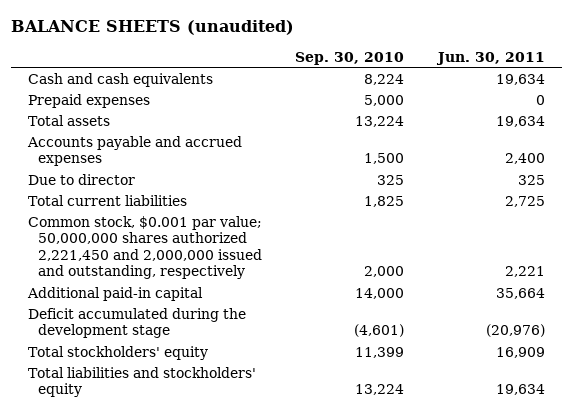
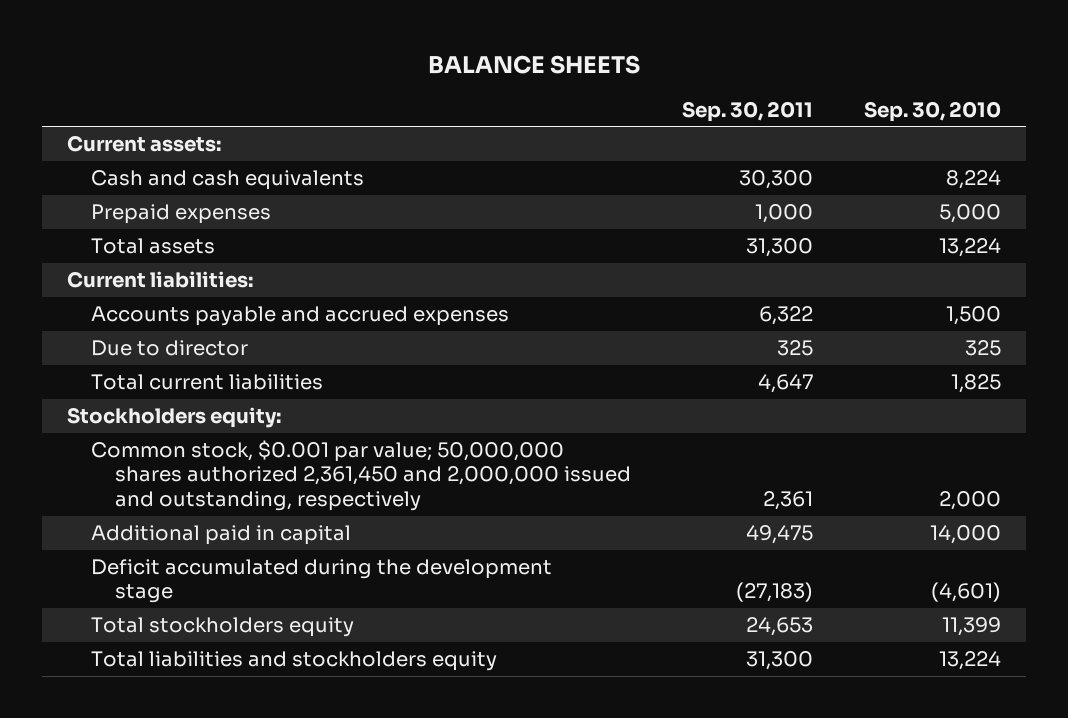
- BALANCE SHEETS (unaudited)
+ BALANCE SHEETS
- | Sep. 30, 2010 | Jun. 30, 2011
+ | Sep. 30, 2011 | Sep. 30, 2010
+ Current assets:
+ Current liabilities:
- Common stock, $0.001 par value; 50,000,000 shares authorized 2,221,450 and 2,000,000 issued and outstanding, respectively | 2,000 | 2,221
- Additional paid-in capital | 14,000 | 35,664
+ Stockholders equity:
+ Common stock, $0.001 par value; 50,000,000 shares authorized 2,361,450 and 2,000,000 issued and outstanding, respectively | 2,361 | 2,000
+ Additional paid in capital | 49,475 | 14,000
- Total stockholders' equity | 11,399 | 16,909
- Total liabilities and stockholders' equity | 13,224 | 19,634
+ Total stockholders equity | 24,653 | 11,399
+ Total liabilities and stockholders equity | 31,300 | 13,224

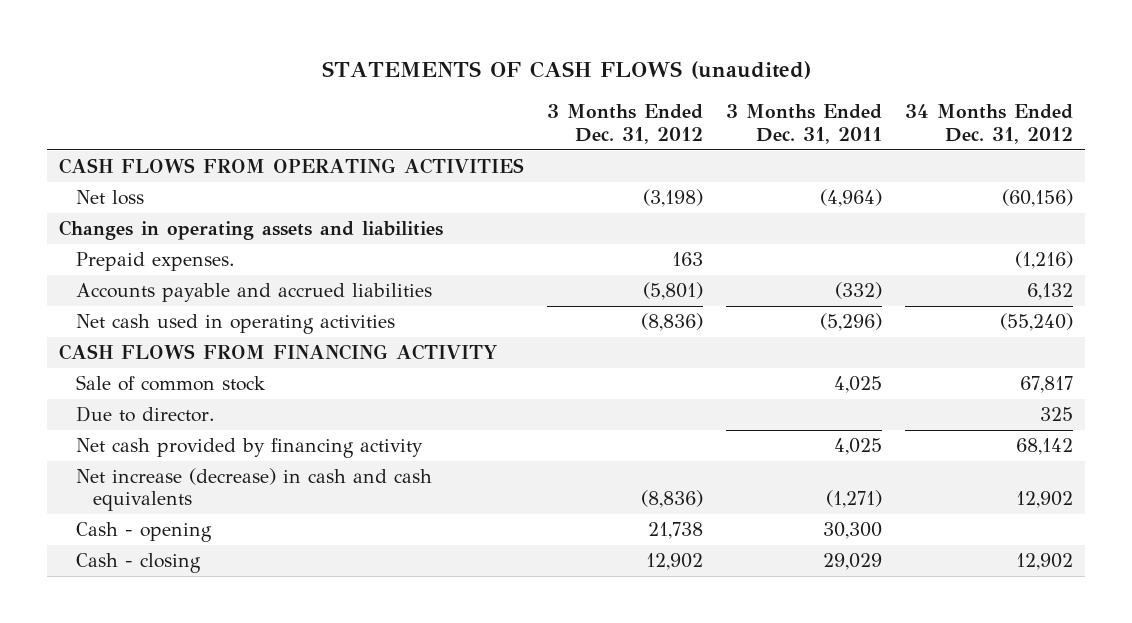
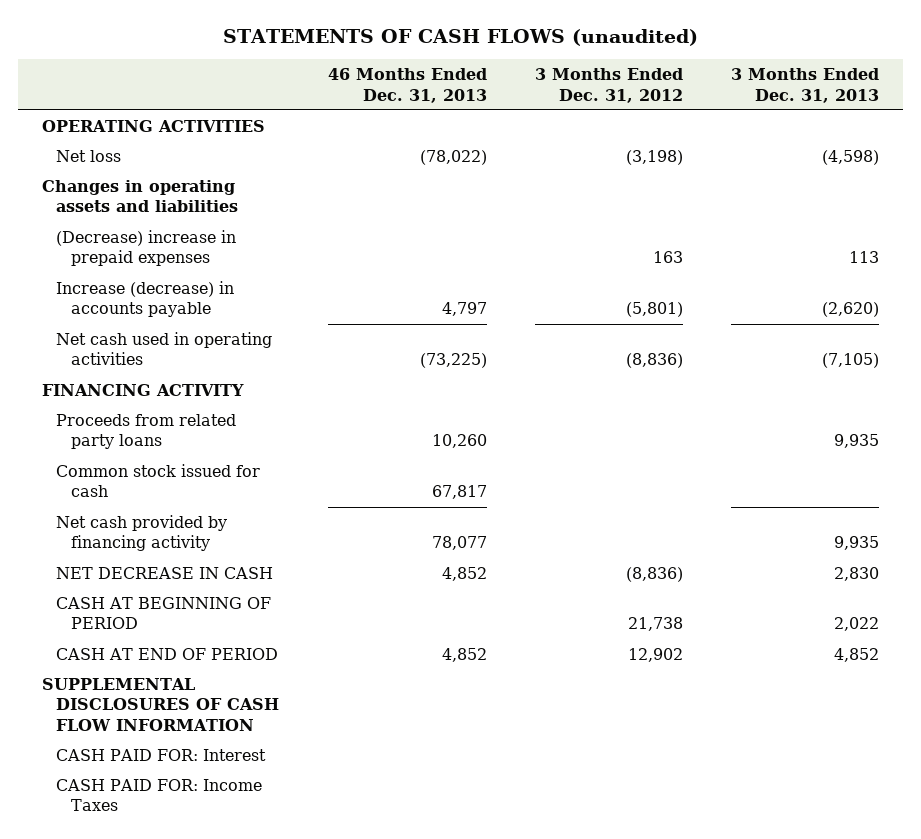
- | 3 Months Ended Dec. 31, 2012 | 3 Months Ended Dec. 31, 2011 | 34 Months Ended Dec. 31, 2012
+ | 46 Months Ended Dec. 31, 2013 | 3 Months Ended Dec. 31, 2012 | 3 Months Ended Dec. 31, 2013
- CASH FLOWS FROM OPERATING ACTIVITIES
+ OPERATING ACTIVITIES
- Prepaid expenses. | 163 | | (1,216)
- Accounts payable and accrued liabilities | (5,801) | (332) | 6,132
+ (Decrease) increase in prepaid expenses | | 163 | 113
+ Increase (decrease) in accounts payable | 4,797 | (5,801) | (2,620)
- CASH FLOWS FROM FINANCING ACTIVITY
- Sale of common stock | | 4,025 | 67,817
- Due to director. | | | 325
+ FINANCING ACTIVITY
+ Proceeds from related party loans | 10,260 | | 9,935
+ Common stock issued for cash | 67,817 | |
- Net increase (decrease) in cash and cash equivalents | (8,836) | (1,271) | 12,902
- Cash - opening | 21,738 | 30,300 |
- Cash - closing | 12,902 | 29,029 | 12,902
+ NET DECREASE IN CASH | 4,852 | (8,836) | 2,830
+ CASH AT BEGINNING OF PERIOD | | 21,738 | 2,022
+ CASH AT END OF PERIOD | 4,852 | 12,902 | 4,852
+ SUPPLEMENTAL DISCLOSURES OF CASH FLOW INFORMATION
+ CASH PAID FOR: Interest
+ CASH PAID FOR: Income Taxes

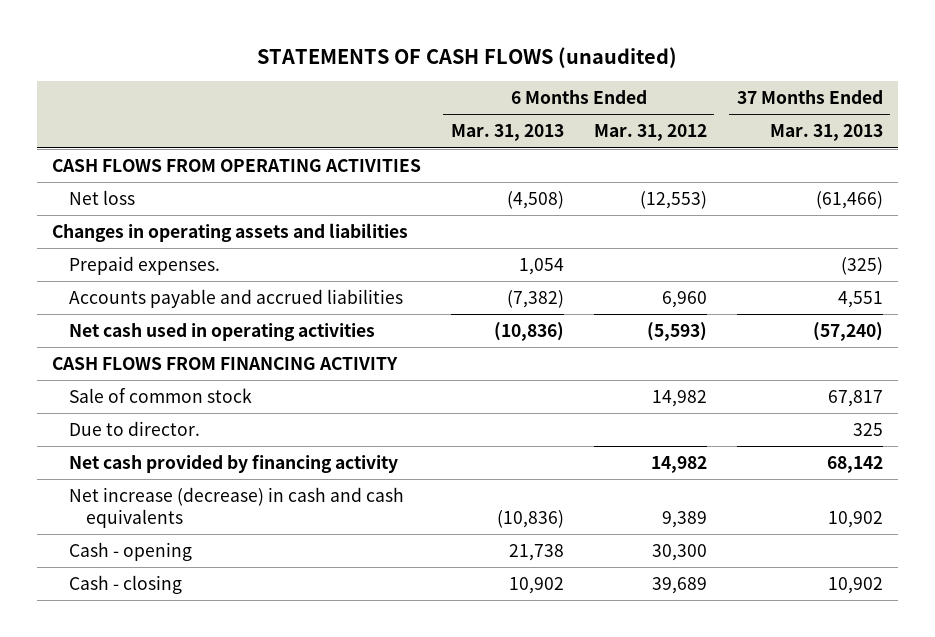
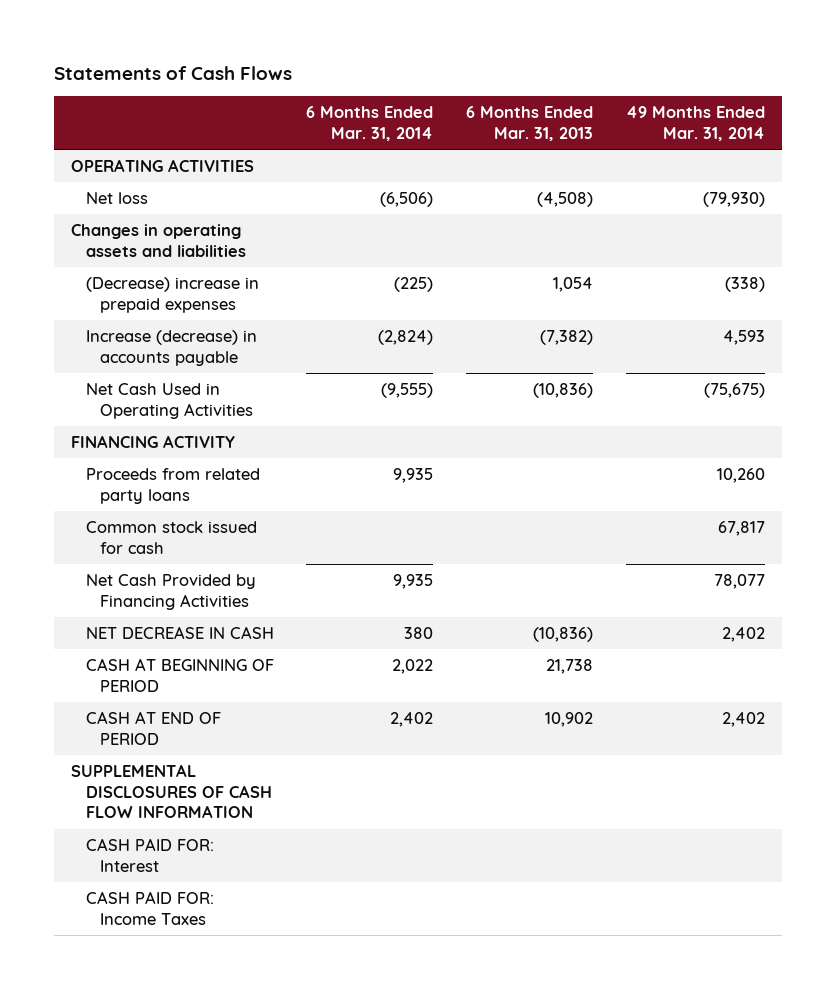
- STATEMENTS OF CASH FLOWS (unaudited)
+ Statements of Cash Flows
- | 6 Months Ended Mar. 31, 2013 | 6 Months Ended Mar. 31, 2012 | 37 Months Ended Mar. 31, 2013
+ | 6 Months Ended Mar. 31, 2014 | 6 Months Ended Mar. 31, 2013 | 49 Months Ended Mar. 31, 2014
- CASH FLOWS FROM OPERATING ACTIVITIES
+ OPERATING ACTIVITIES
- Prepaid expenses. | 1,054 | | (325)
- Accounts payable and accrued liabilities | (7,382) | 6,960 | 4,551
- Net cash used in operating activities | (10,836) | (5,593) | (57,240)
- CASH FLOWS FROM FINANCING ACTIVITY
- Sale of common stock | | 14,982 | 67,817
- Due to director. | | | 325
- Net cash provided by financing activity | | 14,982 | 68,142
- Net increase (decrease) in cash and cash equivalents | (10,836) | 9,389 | 10,902
- Cash - opening | 21,738 | 30,300 |
- Cash - closing | 10,902 | 39,689 | 10,902
+ (Decrease) increase in prepaid expenses | (225) | 1,054 | (338)
+ Increase (decrease) in accounts payable | (2,824) | (7,382) | 4,593
+ Net Cash Used in Operating Activities | (9,555) | (10,836) | (75,675)
+ FINANCING ACTIVITY
+ Proceeds from related party loans | 9,935 | | 10,260
+ Common stock issued for cash | | | 67,817
+ Net Cash Provided by Financing Activities | 9,935 | | 78,077
+ NET DECREASE IN CASH | 380 | (10,836) | 2,402
+ CASH AT BEGINNING OF PERIOD | 2,022 | 21,738 |
+ CASH AT END OF PERIOD | 2,402 | 10,902 | 2,402
+ SUPPLEMENTAL DISCLOSURES OF CASH FLOW INFORMATION
+ CASH PAID FOR: Interest
+ CASH PAID FOR: Income Taxes

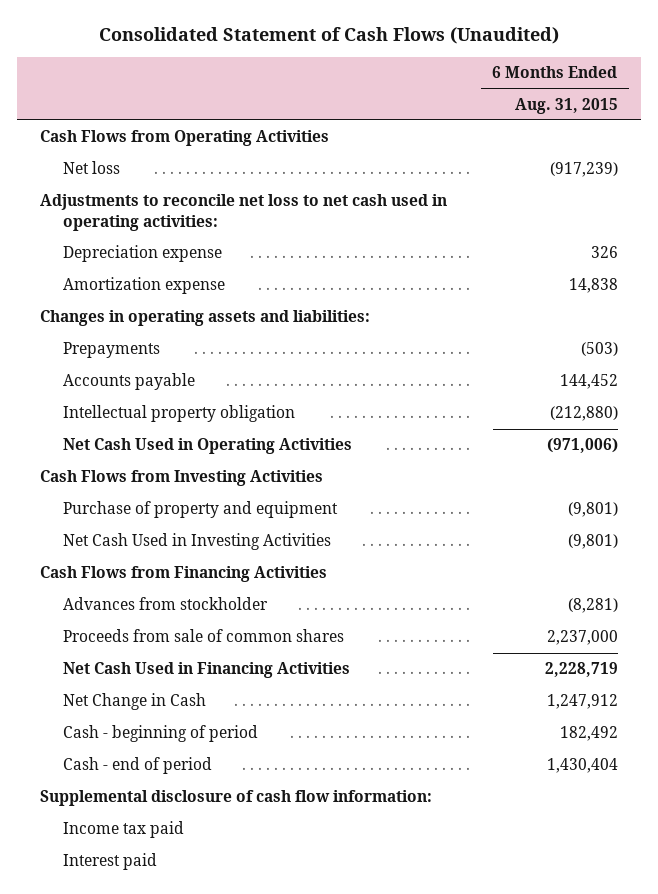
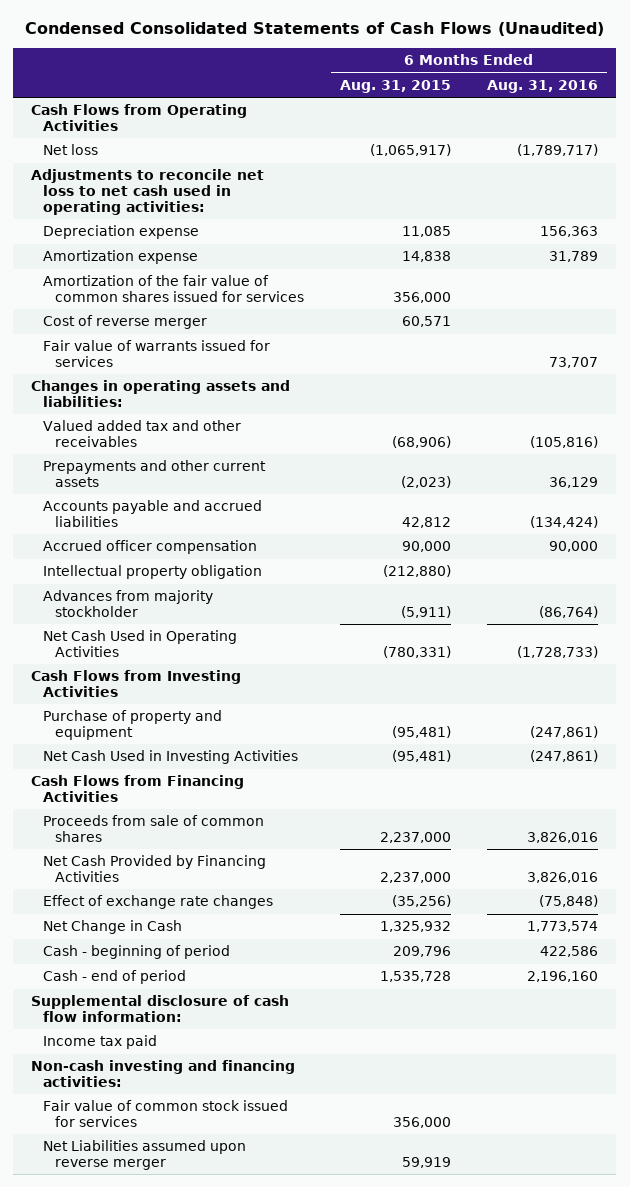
- Consolidated Statement of Cash Flows (Unaudited)
+ Condensed Consolidated Statements of Cash Flows (Unaudited)
- | 6 Months Ended Aug. 31, 2015
+ | 6 Months Ended Aug. 31, 2015 | 6 Months Ended Aug. 31, 2016
- Net loss | (917,239)
+ Net loss | (1,065,917) | (1,789,717)
- Depreciation expense | 326
+ Depreciation expense | 11,085 | 156,363
+ Amortization of the fair value of common shares issued for services | 356,000 |
+ Cost of reverse merger | 60,571 |
+ Fair value of warrants issued for services | | 73,707
- Prepayments | (503)
- Accounts payable | 144,452
+ Valued added tax and other receivables | (68,906) | (105,816)
+ Prepayments and other current assets | (2,023) | 36,129
+ Accounts payable and accrued liabilities | 42,812 | (134,424)
+ Accrued officer compensation | 90,000 | 90,000
- Net Cash Used in Operating Activities | (971,006)
+ Advances from majority stockholder | (5,911) | (86,764)
+ Net Cash Used in Operating Activities | (780,331) | (1,728,733)
- Purchase of property and equipment | (9,801)
- Net Cash Used in Investing Activities | (9,801)
+ Purchase of property and equipment | (95,481) | (247,861)
+ Net Cash Used in Investing Activities | (95,481) | (247,861)
- Advances from stockholder | (8,281)
- Net Cash Used in Financing Activities | 2,228,719
- Net Change in Cash | 1,247,912
- Cash - beginning of period | 182,492
- Cash - end of period | 1,430,404
+ Net Cash Provided by Financing Activities | 2,237,000 | 3,826,016
+ Effect of exchange rate changes | (35,256) | (75,848)
+ Net Change in Cash | 1,325,932 | 1,773,574
+ Cash - beginning of period | 209,796 | 422,586
+ Cash - end of period | 1,535,728 | 2,196,160
- Interest paid
+ Non-cash investing and financing activities:
+ Fair value of common stock issued for services | 356,000 |
+ Net Liabilities assumed upon reverse merger | 59,919 |

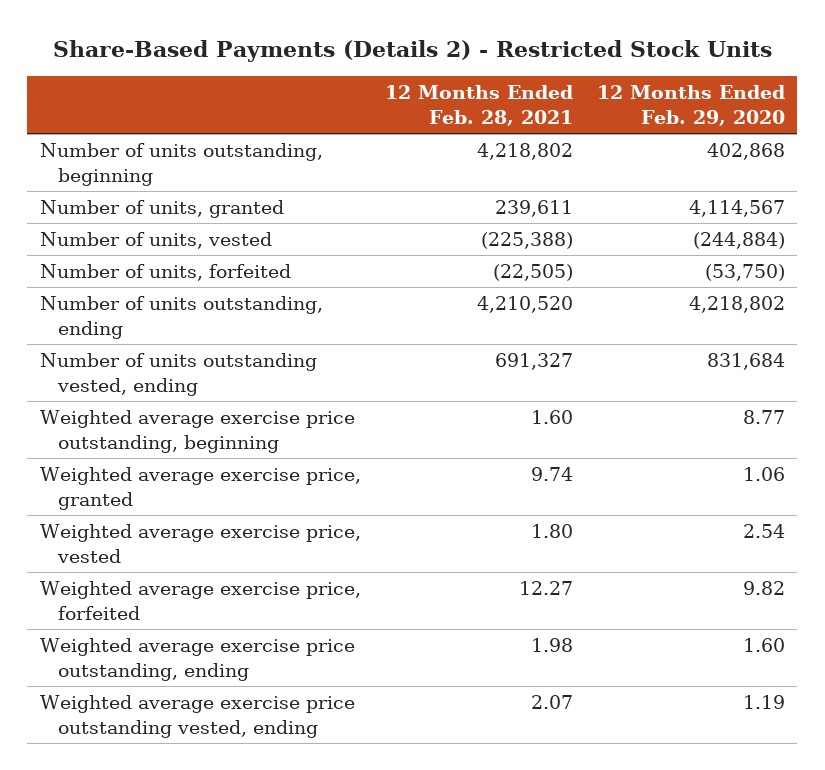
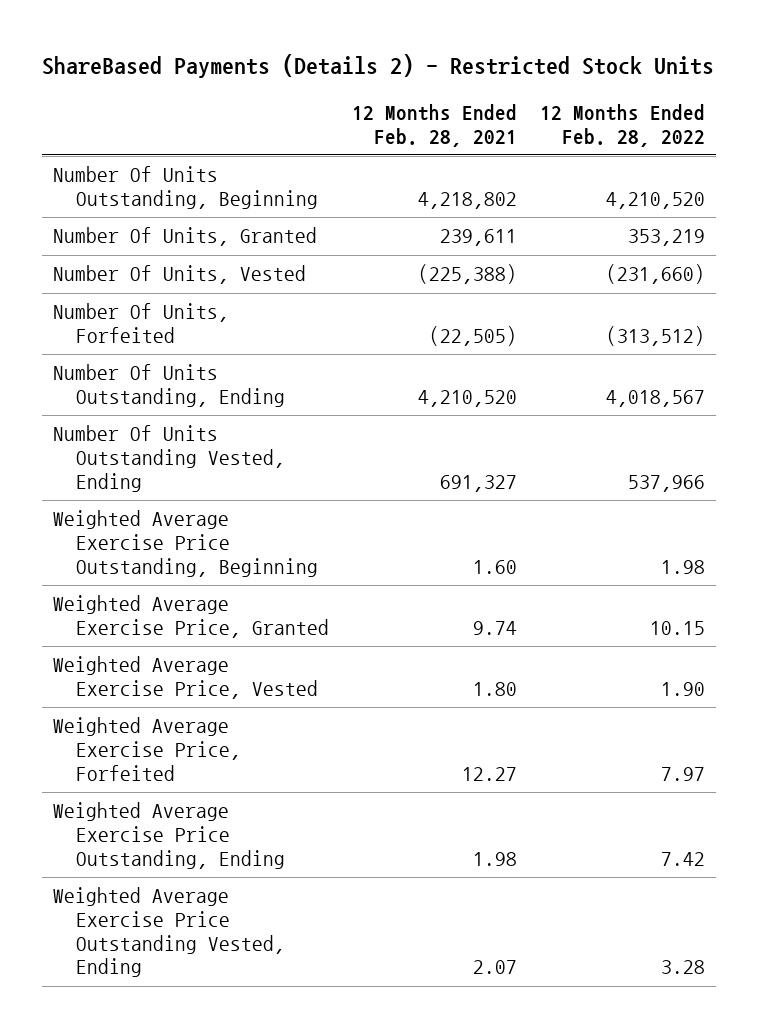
- Share-Based Payments (Details 2) - Restricted Stock Units
+ ShareBased Payments (Details 2) - Restricted Stock Units
- | 12 Months Ended Feb. 28, 2021 | 12 Months Ended Feb. 29, 2020
+ | 12 Months Ended Feb. 28, 2021 | 12 Months Ended Feb. 28, 2022
- Number of units outstanding, beginning | 4,218,802 | 402,868
- Number of units, granted | 239,611 | 4,114,567
- Number of units, vested | (225,388) | (244,884)
- Number of units, forfeited | (22,505) | (53,750)
- Number of units outstanding, ending | 4,210,520 | 4,218,802
- Number of units outstanding vested, ending | 691,327 | 831,684
- Weighted average exercise price outstanding, beginning | 1.60 | 8.77
- Weighted average exercise price, granted | 9.74 | 1.06
- Weighted average exercise price, vested | 1.80 | 2.54
- Weighted average exercise price, forfeited | 12.27 | 9.82
- Weighted average exercise price outstanding, ending | 1.98 | 1.60
- Weighted average exercise price outstanding vested, ending | 2.07 | 1.19
+ Number Of Units Outstanding, Beginning | 4,218,802 | 4,210,520
+ Number Of Units, Granted | 239,611 | 353,219
+ Number Of Units, Vested | (225,388) | (231,660)
+ Number Of Units, Forfeited | (22,505) | (313,512)
+ Number Of Units Outstanding, Ending | 4,210,520 | 4,018,567
+ Number Of Units Outstanding Vested, Ending | 691,327 | 537,966
+ Weighted Average Exercise Price Outstanding, Beginning | 1.60 | 1.98
+ Weighted Average Exercise Price, Granted | 9.74 | 10.15
+ Weighted Average Exercise Price, Vested | 1.80 | 1.90
+ Weighted Average Exercise Price, Forfeited | 12.27 | 7.97
+ Weighted Average Exercise Price Outstanding, Ending | 1.98 | 7.42
+ Weighted Average Exercise Price Outstanding Vested, Ending | 2.07 | 3.28

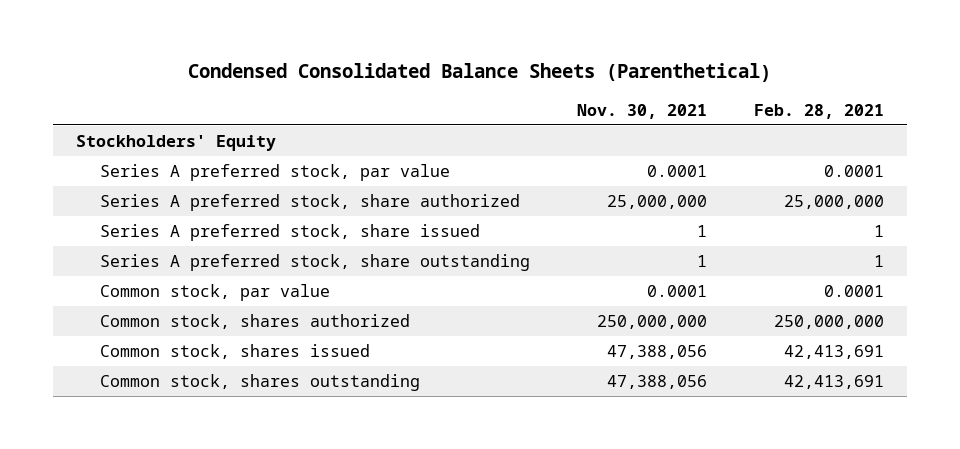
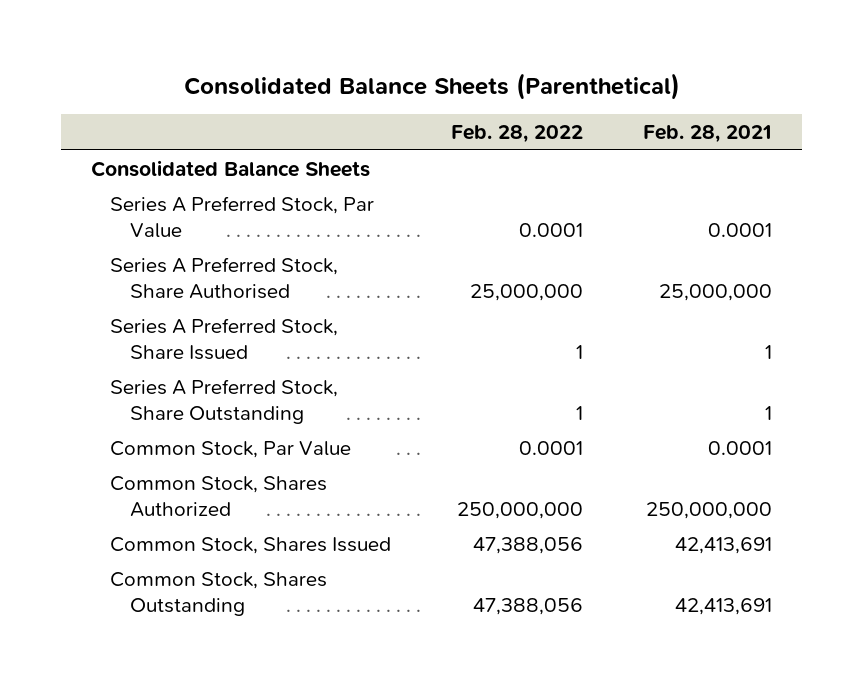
- Condensed Consolidated Balance Sheets (Parenthetical)
+ Consolidated Balance Sheets (Parenthetical)
- | Nov. 30, 2021 | Feb. 28, 2021
+ | Feb. 28, 2022 | Feb. 28, 2021
- Stockholders' Equity
- Series A preferred stock, par value | 0.0001 | 0.0001
- Series A preferred stock, share authorized | 25,000,000 | 25,000,000
- Series A preferred stock, share issued | 1 | 1
- Series A preferred stock, share outstanding | 1 | 1
- Common stock, par value | 0.0001 | 0.0001
- Common stock, shares authorized | 250,000,000 | 250,000,000
- Common stock, shares issued | 47,388,056 | 42,413,691
- Common stock, shares outstanding | 47,388,056 | 42,413,691
+ Consolidated Balance Sheets
+ Series A Preferred Stock, Par Value | 0.0001 | 0.0001
+ Series A Preferred Stock, Share Authorised | 25,000,000 | 25,000,000
+ Series A Preferred Stock, Share Issued | 1 | 1
+ Series A Preferred Stock, Share Outstanding | 1 | 1
+ Common Stock, Par Value | 0.0001 | 0.0001
+ Common Stock, Shares Authorized | 250,000,000 | 250,000,000
+ Common Stock, Shares Issued | 47,388,056 | 42,413,691
+ Common Stock, Shares Outstanding | 47,388,056 | 42,413,691

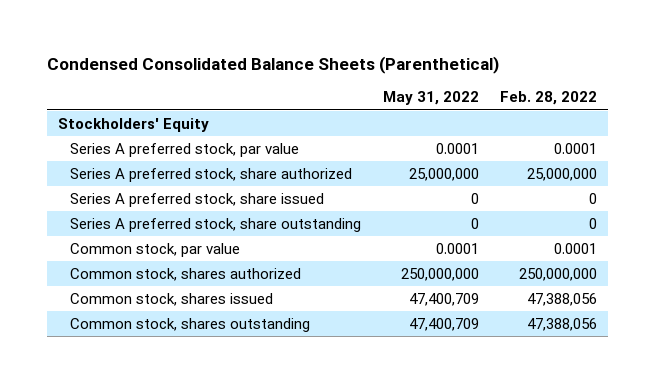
- Consolidated Balance Sheets (Parenthetical)
+ Condensed Consolidated Balance Sheets (Parenthetical)
- | Feb. 28, 2022 | Feb. 28, 2021
+ | May 31, 2022 | Feb. 28, 2022
- Consolidated Balance Sheets
- Series A Preferred Stock, Par Value | 0.0001 | 0.0001
- Series A Preferred Stock, Share Authorised | 25,000,000 | 25,000,000
- Series A Preferred Stock, Share Issued | 1 | 1
- Series A Preferred Stock, Share Outstanding | 1 | 1
- Common Stock, Par Value | 0.0001 | 0.0001
- Common Stock, Shares Authorized | 250,000,000 | 250,000,000
- Common Stock, Shares Issued | 47,388,056 | 42,413,691
- Common Stock, Shares Outstanding | 47,388,056 | 42,413,691
+ Stockholders' Equity
+ Series A preferred stock, par value | 0.0001 | 0.0001
+ Series A preferred stock, share authorized | 25,000,000 | 25,000,000
+ Series A preferred stock, share issued | 0 | 0
+ Series A preferred stock, share outstanding | 0 | 0
+ Common stock, par value | 0.0001 | 0.0001
+ Common stock, shares authorized | 250,000,000 | 250,000,000
+ Common stock, shares issued | 47,400,709 | 47,388,056
+ Common stock, shares outstanding | 47,400,709 | 47,388,056

